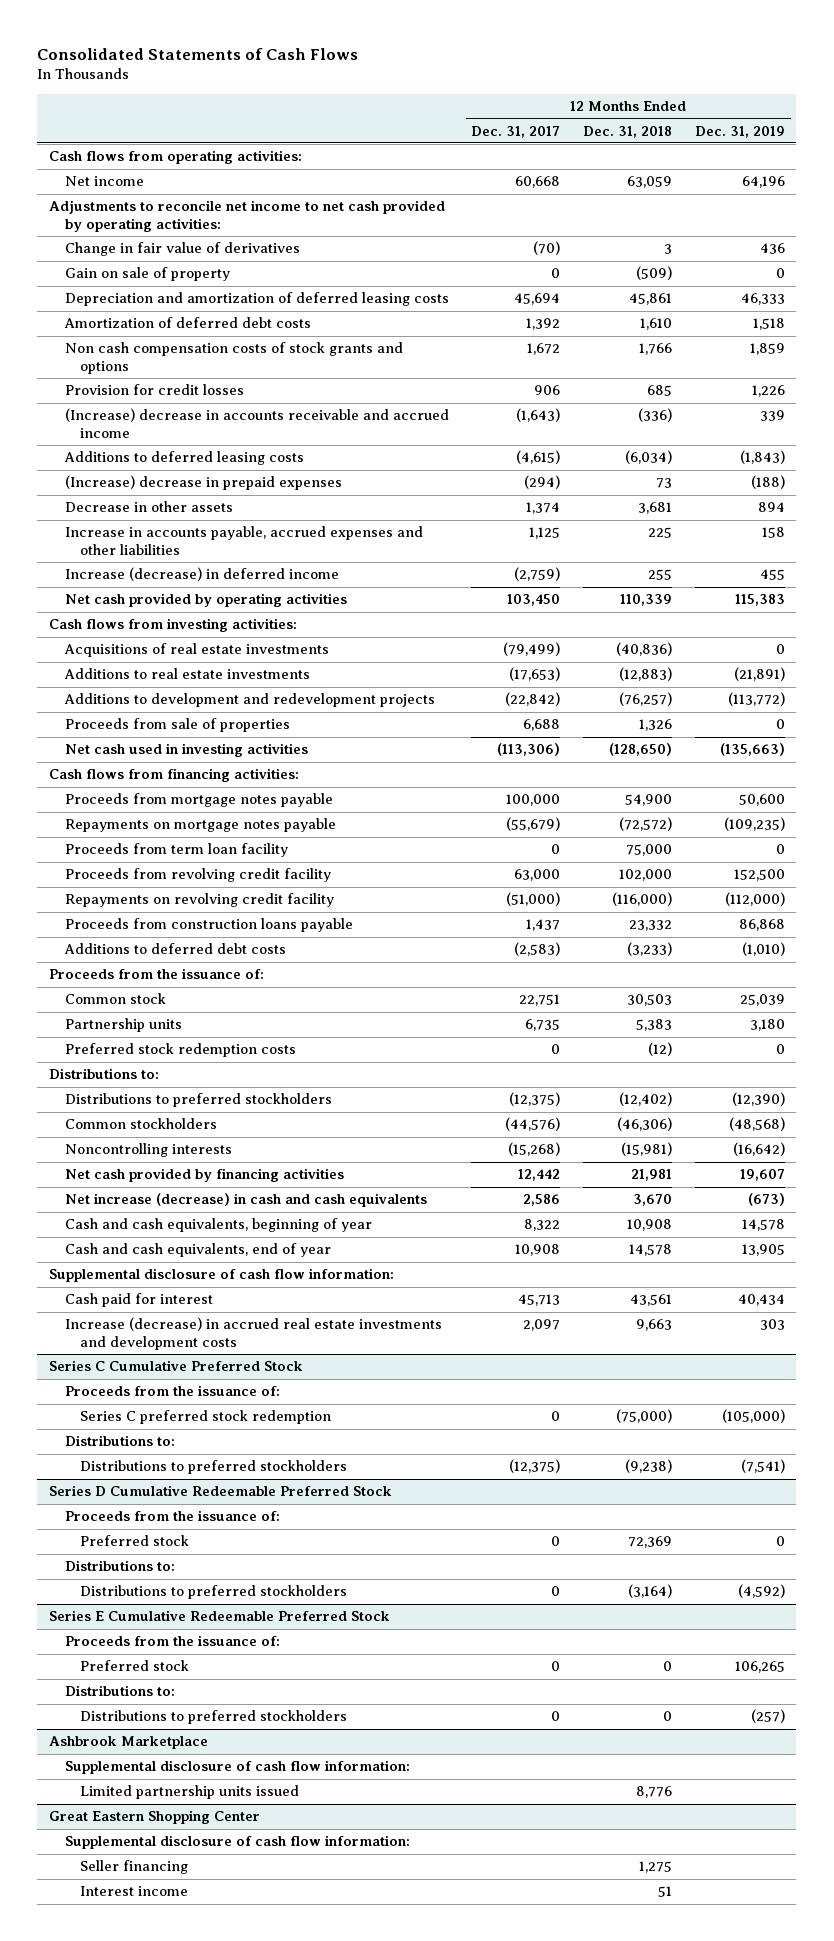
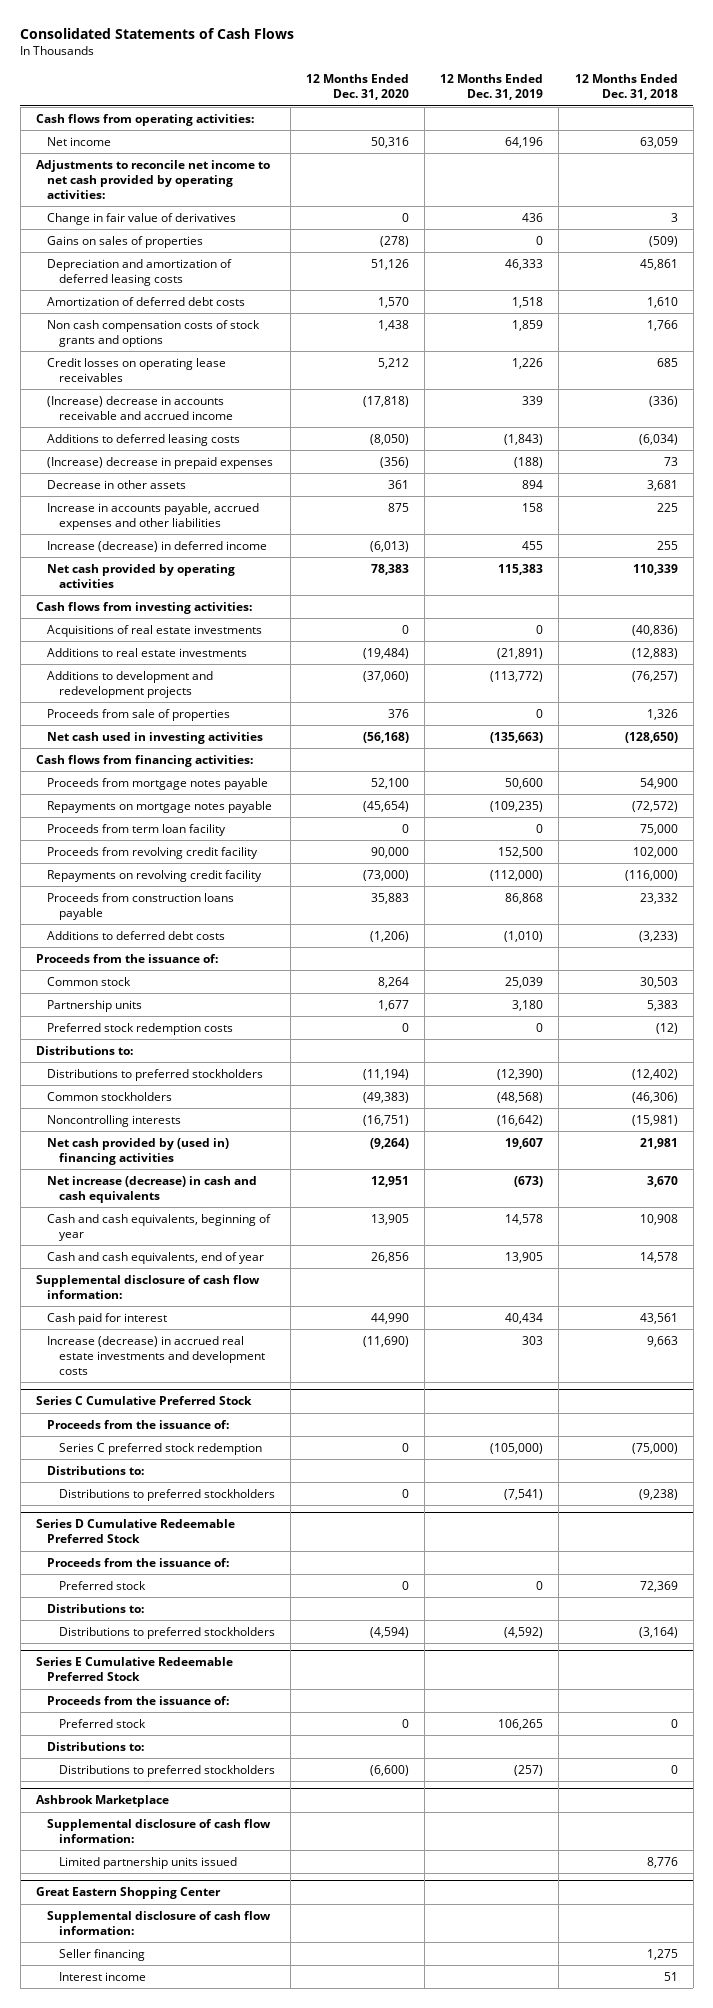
- | 12 Months Ended Dec. 31, 2017 | 12 Months Ended Dec. 31, 2018 | 12 Months Ended Dec. 31, 2019
+ | 12 Months Ended Dec. 31, 2020 | 12 Months Ended Dec. 31, 2019 | 12 Months Ended Dec. 31, 2018
- Gain on sale of property | 0 | (509) | 0
+ Gains on sales of properties | (278) | 0 | (509)
- Provision for credit losses | 906 | 685 | 1,226
+ Credit losses on operating lease receivables | 5,212 | 1,226 | 685
- Net cash provided by financing activities | 12,442 | 21,981 | 19,607
+ Net cash provided by (used in) financing activities | (9,264) | 19,607 | 21,981

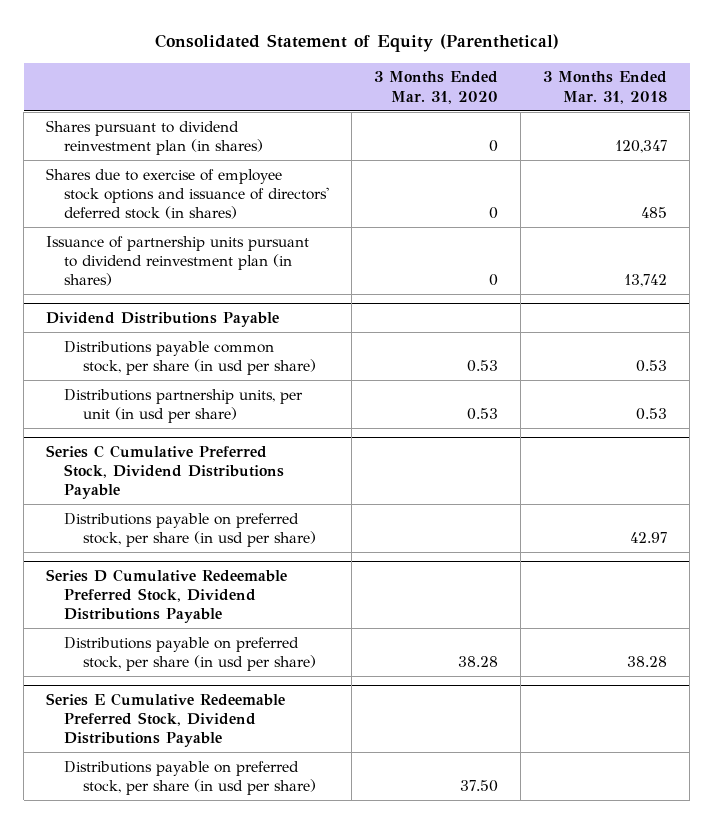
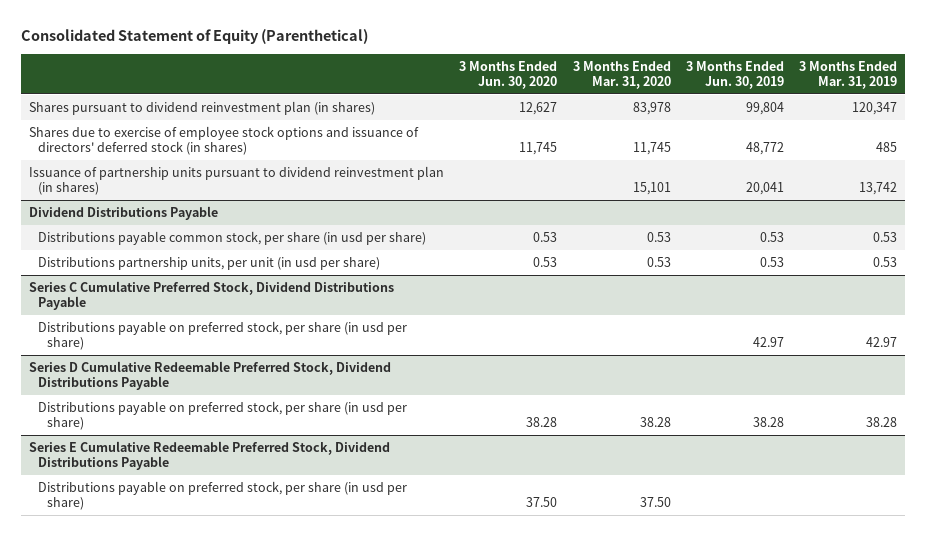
- | 3 Months Ended Mar. 31, 2020 | 3 Months Ended Mar. 31, 2018
+ | 3 Months Ended Jun. 30, 2020 | 3 Months Ended Mar. 31, 2020 | 3 Months Ended Jun. 30, 2019 | 3 Months Ended Mar. 31, 2019
- Shares pursuant to dividend reinvestment plan (in shares) | 0 | 120,347
- Shares due to exercise of employee stock options and issuance of directors' deferred stock (in shares) | 0 | 485
- Issuance of partnership units pursuant to dividend reinvestment plan (in shares) | 0 | 13,742
+ Shares pursuant to dividend reinvestment plan (in shares) | 12,627 | 83,978 | 99,804 | 120,347
+ Shares due to exercise of employee stock options and issuance of directors' deferred stock (in shares) | 11,745 | 11,745 | 48,772 | 485
+ Issuance of partnership units pursuant to dividend reinvestment plan (in shares) | | 15,101 | 20,041 | 13,742

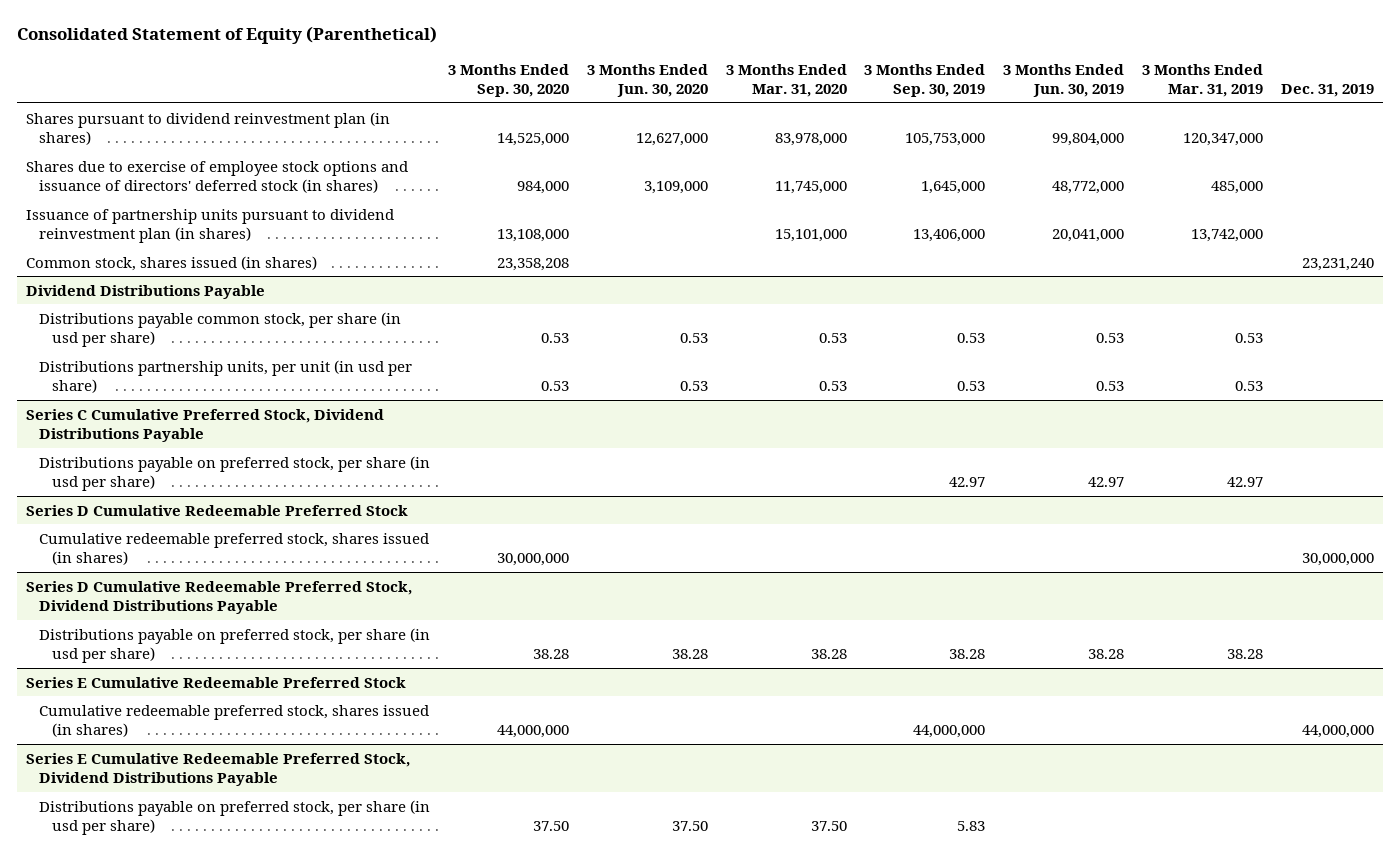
- | 3 Months Ended Jun. 30, 2020 | 3 Months Ended Mar. 31, 2020 | 3 Months Ended Jun. 30, 2019 | 3 Months Ended Mar. 31, 2019
+ | 3 Months Ended Sep. 30, 2020 | 3 Months Ended Jun. 30, 2020 | 3 Months Ended Mar. 31, 2020 | 3 Months Ended Sep. 30, 2019 | 3 Months Ended Jun. 30, 2019 | 3 Months Ended Mar. 31, 2019 | Dec. 31, 2019
- Shares pursuant to dividend reinvestment plan (in shares) | 12,627 | 83,978 | 99,804 | 120,347
- Shares due to exercise of employee stock options and issuance of directors' deferred stock (in shares) | 11,745 | 11,745 | 48,772 | 485
- Issuance of partnership units pursuant to dividend reinvestment plan (in shares) | | 15,101 | 20,041 | 13,742
+ Shares pursuant to dividend reinvestment plan (in shares) | 14,525,000 | 12,627,000 | 83,978,000 | 105,753,000 | 99,804,000 | 120,347,000 |
+ Shares due to exercise of employee stock options and issuance of directors' deferred stock (in shares) | 984,000 | 3,109,000 | 11,745,000 | 1,645,000 | 48,772,000 | 485,000 |
+ Issuance of partnership units pursuant to dividend reinvestment plan (in shares) | 13,108,000 | | 15,101,000 | 13,406,000 | 20,041,000 | 13,742,000 |
+ Common stock, shares issued (in shares) | 23,358,208 | | | | | | 23,231,240
+ Series D Cumulative Redeemable Preferred Stock
+ Cumulative redeemable preferred stock, shares issued (in shares) | 30,000,000 | | | | | | 30,000,000
+ Series E Cumulative Redeemable Preferred Stock
+ Cumulative redeemable preferred stock, shares issued (in shares) | 44,000,000 | | | 44,000,000 | | | 44,000,000

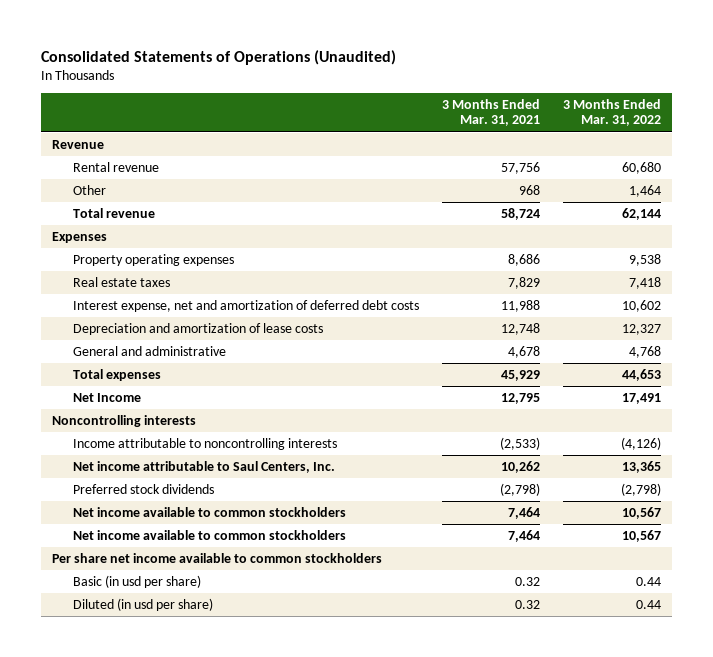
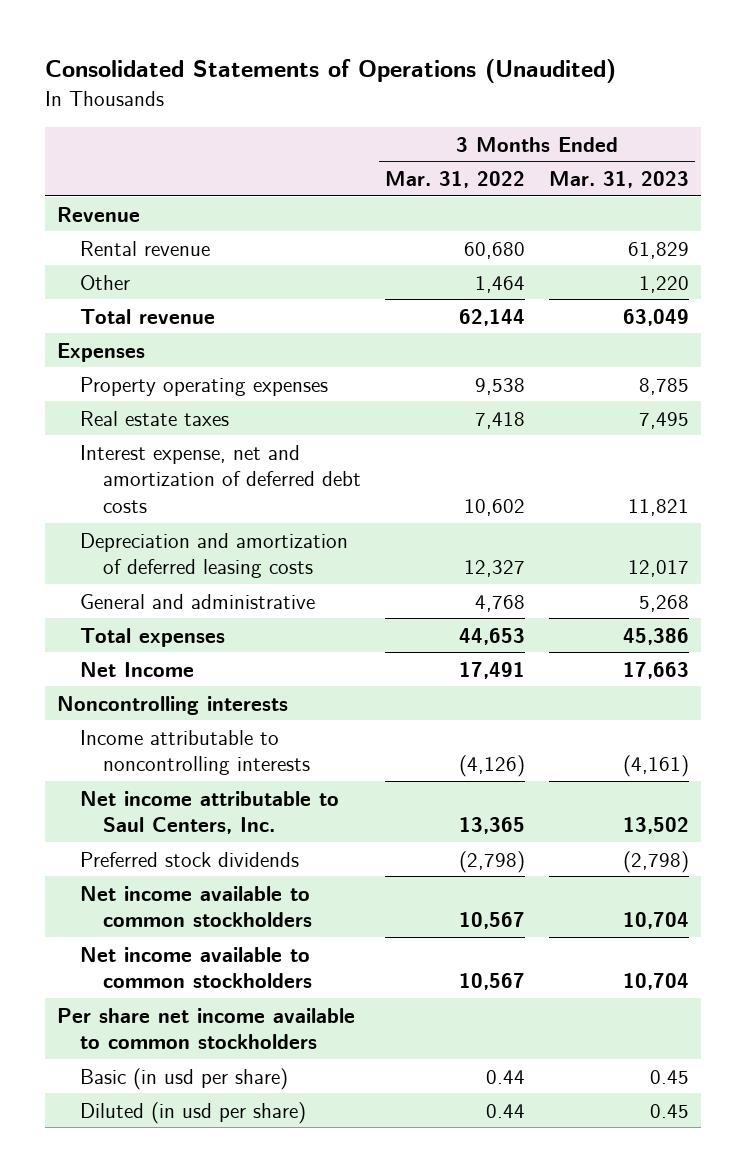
- | 3 Months Ended Mar. 31, 2021 | 3 Months Ended Mar. 31, 2022
+ | 3 Months Ended Mar. 31, 2022 | 3 Months Ended Mar. 31, 2023
- Depreciation and amortization of lease costs | 12,748 | 12,327
+ Depreciation and amortization of deferred leasing costs | 12,327 | 12,017

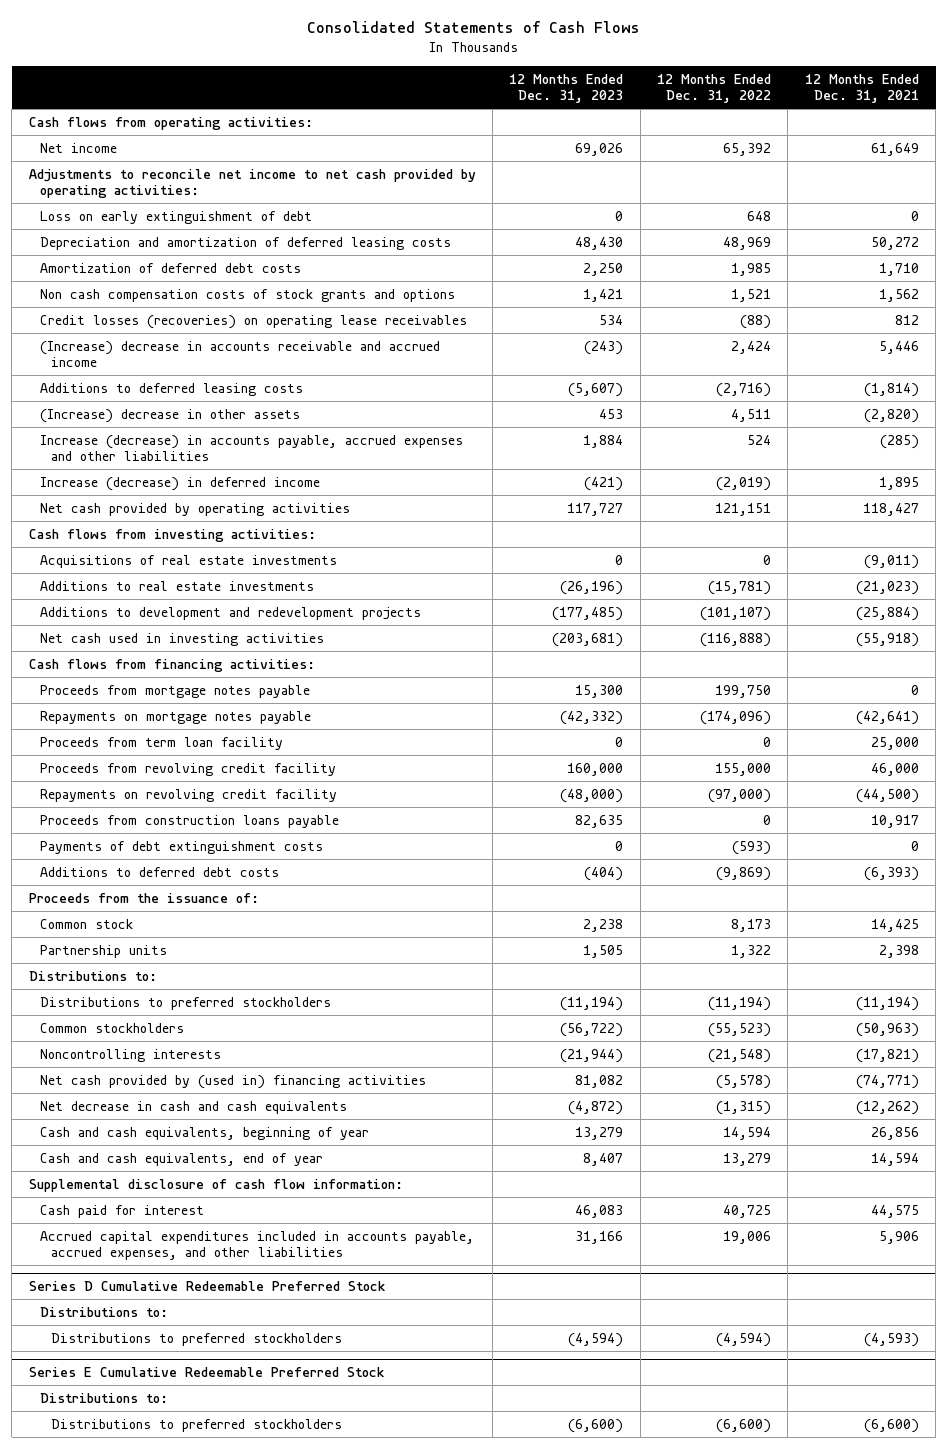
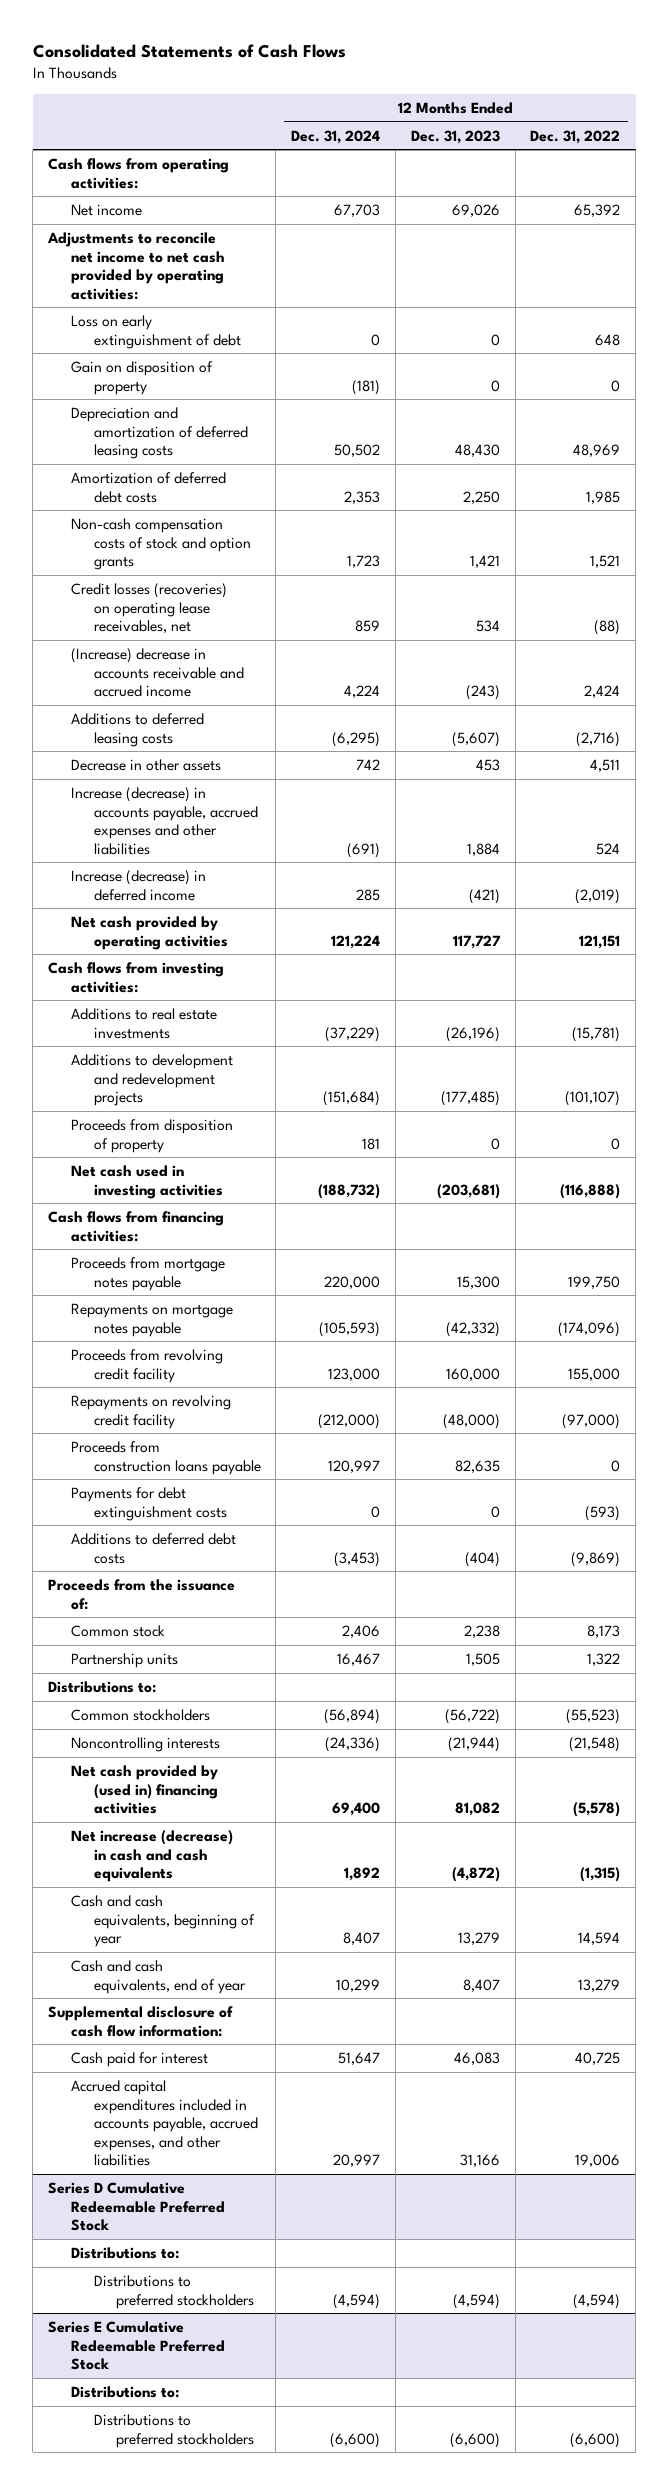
- | 12 Months Ended Dec. 31, 2023 | 12 Months Ended Dec. 31, 2022 | 12 Months Ended Dec. 31, 2021
+ | 12 Months Ended Dec. 31, 2024 | 12 Months Ended Dec. 31, 2023 | 12 Months Ended Dec. 31, 2022
+ Gain on disposition of property | (181) | 0 | 0
- Non cash compensation costs of stock grants and options | 1,421 | 1,521 | 1,562
- Credit losses (recoveries) on operating lease receivables | 534 | (88) | 812
+ Non-cash compensation costs of stock and option grants | 1,723 | 1,421 | 1,521
+ Credit losses (recoveries) on operating lease receivables, net | 859 | 534 | (88)
- (Increase) decrease in other assets | 453 | 4,511 | (2,820)
+ Decrease in other assets | 742 | 453 | 4,511
- Acquisitions of real estate investments | 0 | 0 | (9,011)
+ Proceeds from disposition of property | 181 | 0 | 0
- Proceeds from term loan facility | 0 | 0 | 25,000
- Payments of debt extinguishment costs | 0 | (593) | 0
+ Payments for debt extinguishment costs | 0 | 0 | (593)
- Distributions to preferred stockholders | (11,194) | (11,194) | (11,194)
- Net decrease in cash and cash equivalents | (4,872) | (1,315) | (12,262)
+ Net increase (decrease) in cash and cash equivalents | 1,892 | (4,872) | (1,315)

